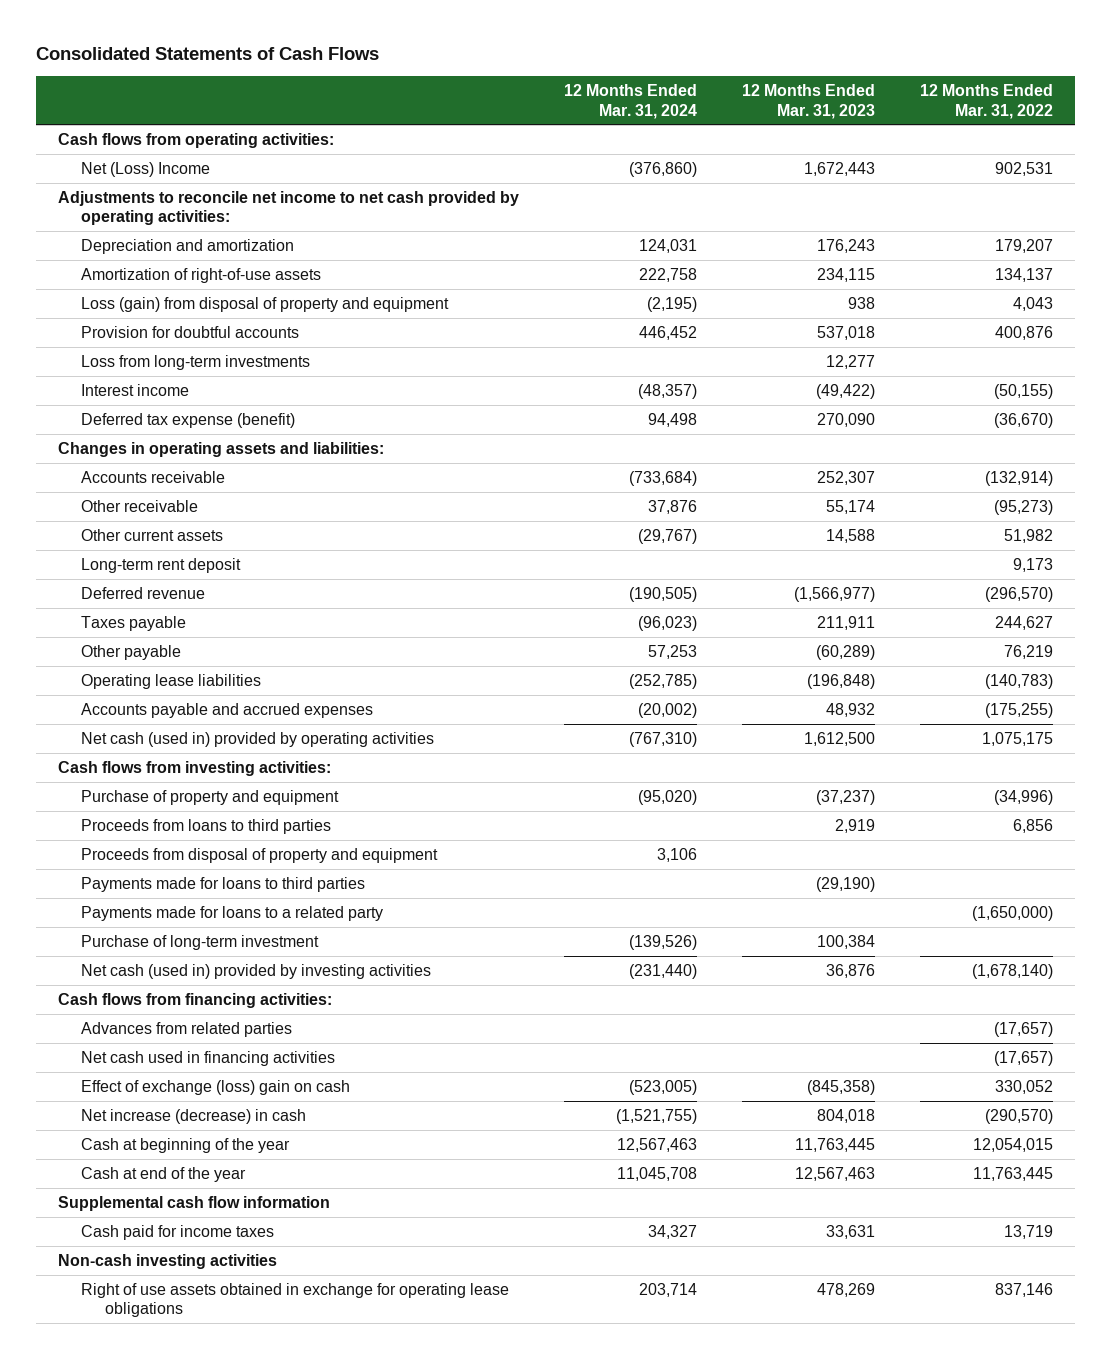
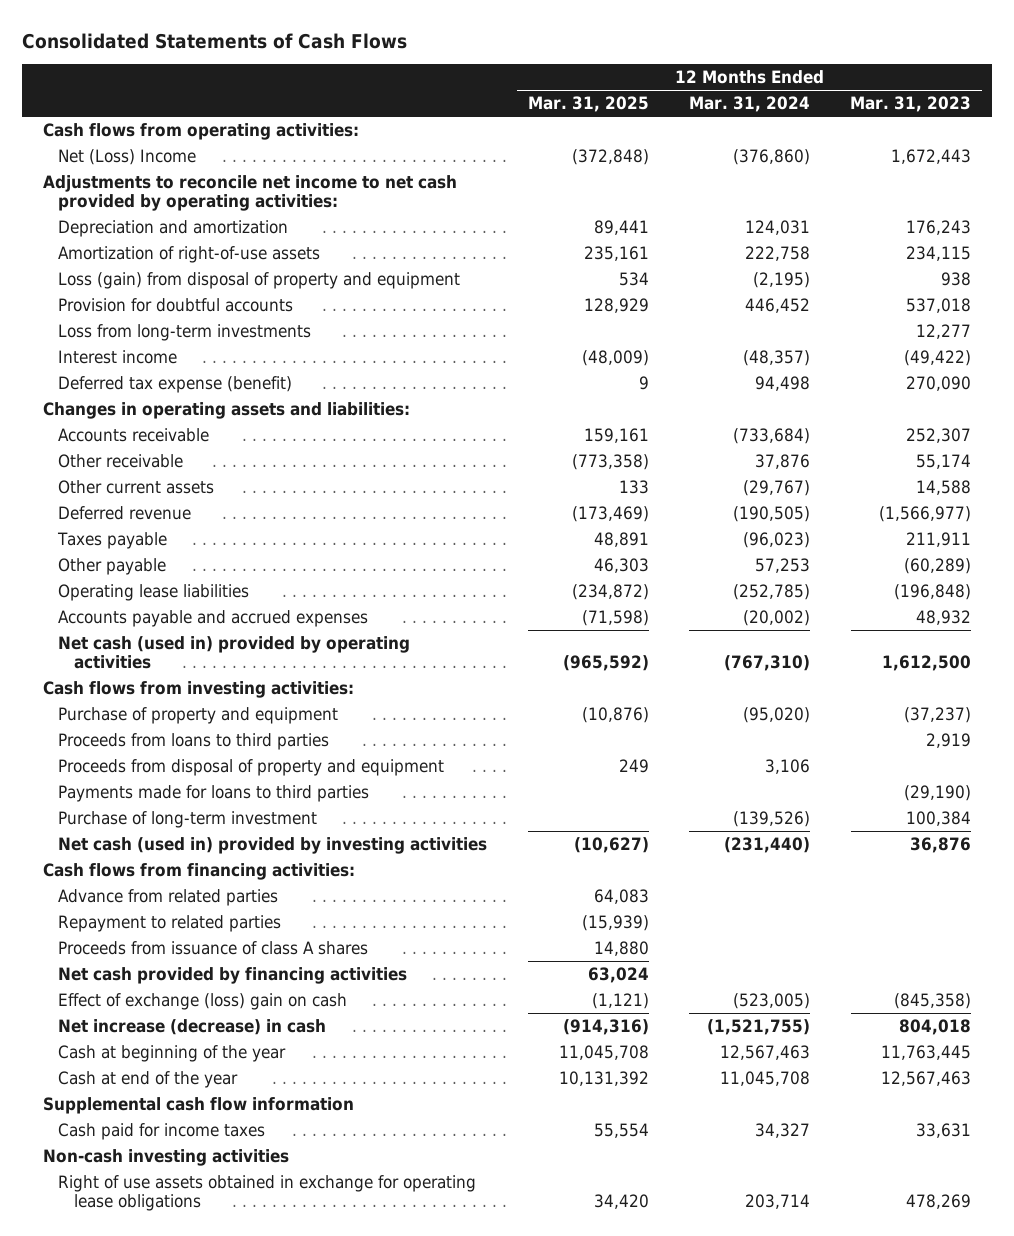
- | 12 Months Ended Mar. 31, 2024 | 12 Months Ended Mar. 31, 2023 | 12 Months Ended Mar. 31, 2022
+ | 12 Months Ended Mar. 31, 2025 | 12 Months Ended Mar. 31, 2024 | 12 Months Ended Mar. 31, 2023
- Long-term rent deposit | | | 9,173
- Payments made for loans to a related party | | | (1,650,000)
- Advances from related parties | | | (17,657)
- Net cash used in financing activities | | | (17,657)
+ Advance from related parties | 64,083 | |
+ Repayment to related parties | (15,939) | |
+ Proceeds from issuance of class A shares | 14,880 | |
+ Net cash provided by financing activities | 63,024 | |

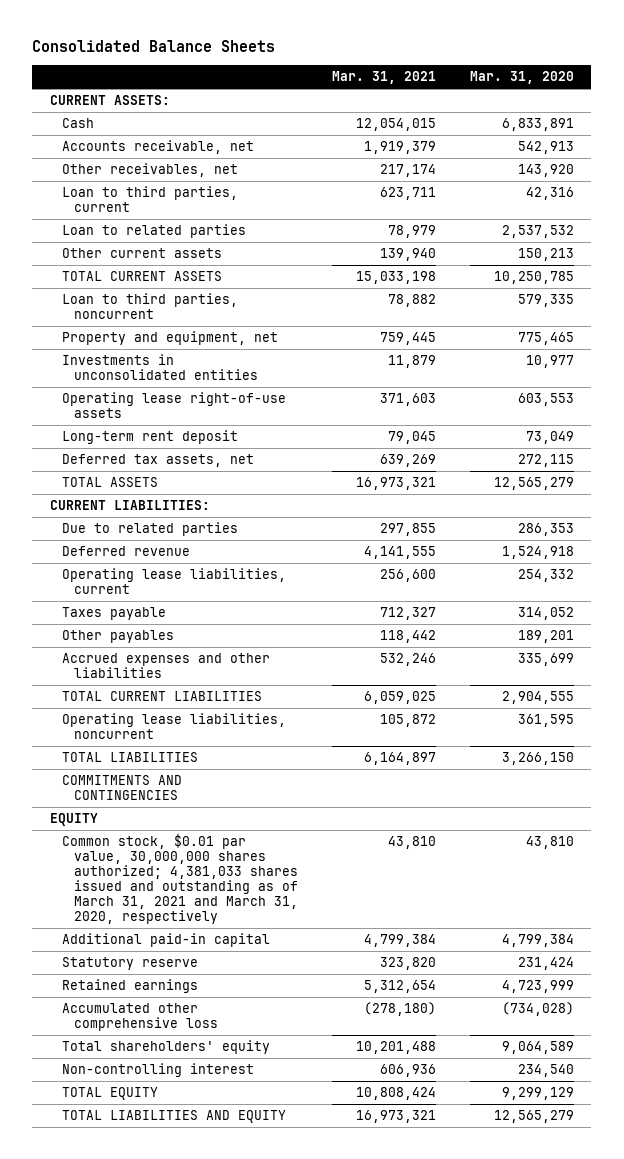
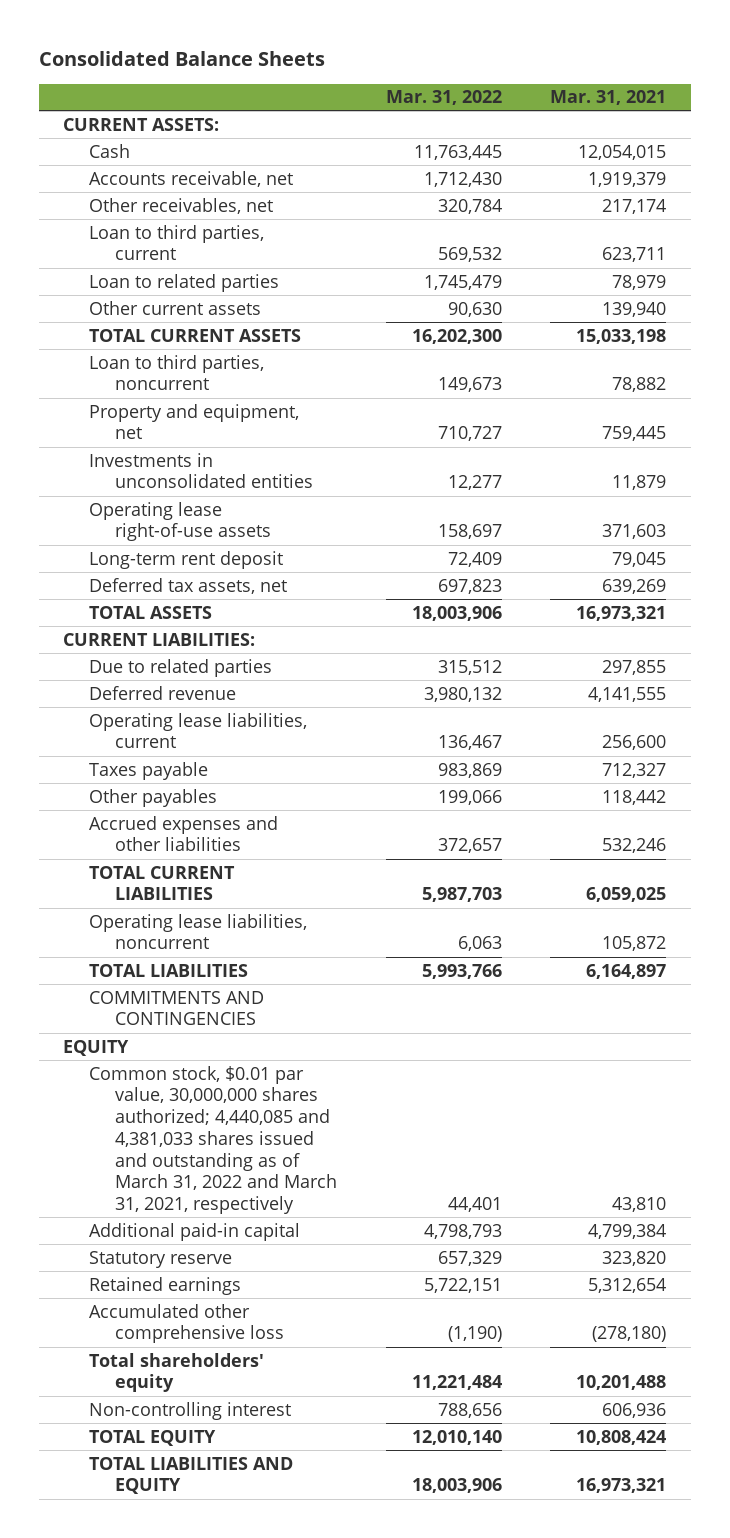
- | Mar. 31, 2021 | Mar. 31, 2020
+ | Mar. 31, 2022 | Mar. 31, 2021
- Common stock, $0.01 par value, 30,000,000 shares authorized; 4,381,033 shares issued and outstanding as of March 31, 2021 and March 31, 2020, respectively | 43,810 | 43,810
+ Common stock, $0.01 par value, 30,000,000 shares authorized; 4,440,085 and 4,381,033 shares issued and outstanding as of March 31, 2022 and March 31, 2021, respectively | 44,401 | 43,810

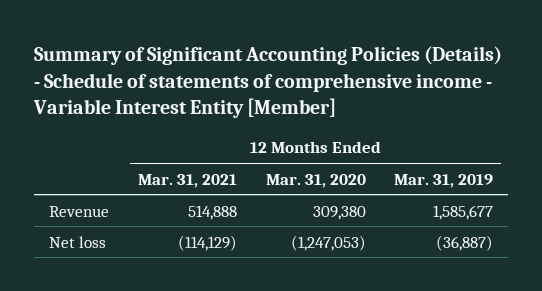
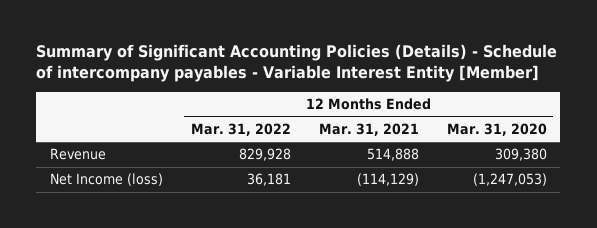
- Summary of Significant Accounting Policies (Details) - Schedule of statements of comprehensive income - Variable Interest Entity [Member]
+ Summary of Significant Accounting Policies (Details) - Schedule of intercompany payables - Variable Interest Entity [Member]
- | 12 Months Ended Mar. 31, 2021 | 12 Months Ended Mar. 31, 2020 | 12 Months Ended Mar. 31, 2019
+ | 12 Months Ended Mar. 31, 2022 | 12 Months Ended Mar. 31, 2021 | 12 Months Ended Mar. 31, 2020
- Net loss | (114,129) | (1,247,053) | (36,887)
+ Net Income (loss) | 36,181 | (114,129) | (1,247,053)

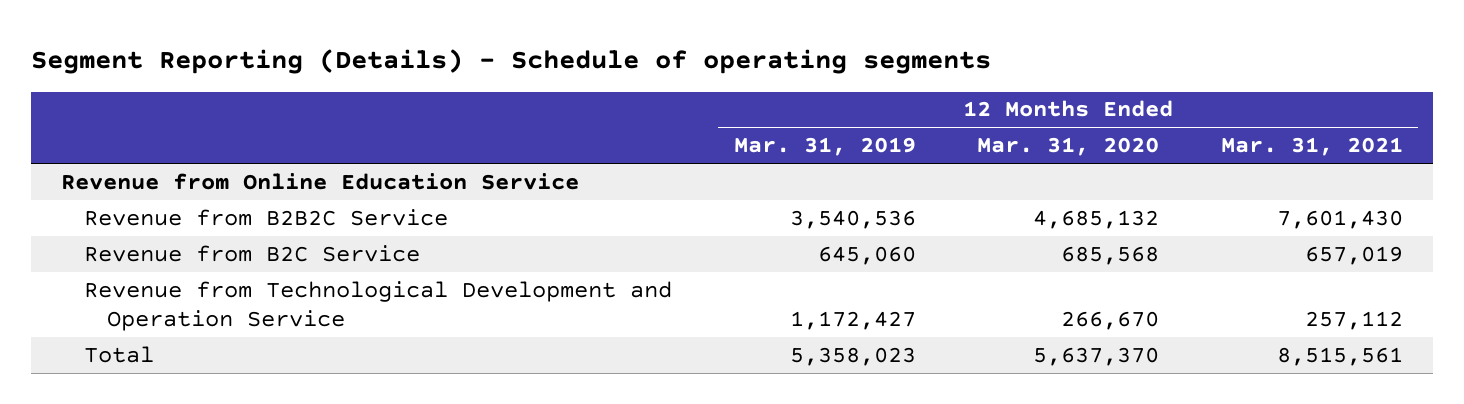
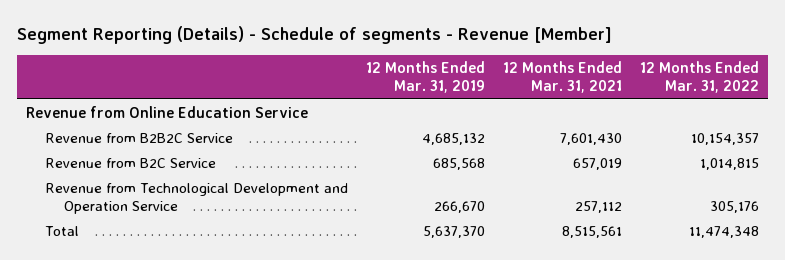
- Segment Reporting (Details) - Schedule of operating segments
+ Segment Reporting (Details) - Schedule of segments - Revenue [Member]
- | 12 Months Ended Mar. 31, 2019 | 12 Months Ended Mar. 31, 2020 | 12 Months Ended Mar. 31, 2021
+ | 12 Months Ended Mar. 31, 2019 | 12 Months Ended Mar. 31, 2021 | 12 Months Ended Mar. 31, 2022
- Revenue from B2B2C Service | 3,540,536 | 4,685,132 | 7,601,430
- Revenue from B2C Service | 645,060 | 685,568 | 657,019
- Revenue from Technological Development and Operation Service | 1,172,427 | 266,670 | 257,112
- Total | 5,358,023 | 5,637,370 | 8,515,561
+ Revenue from B2B2C Service | 4,685,132 | 7,601,430 | 10,154,357
+ Revenue from B2C Service | 685,568 | 657,019 | 1,014,815
+ Revenue from Technological Development and Operation Service | 266,670 | 257,112 | 305,176
+ Total | 5,637,370 | 8,515,561 | 11,474,348

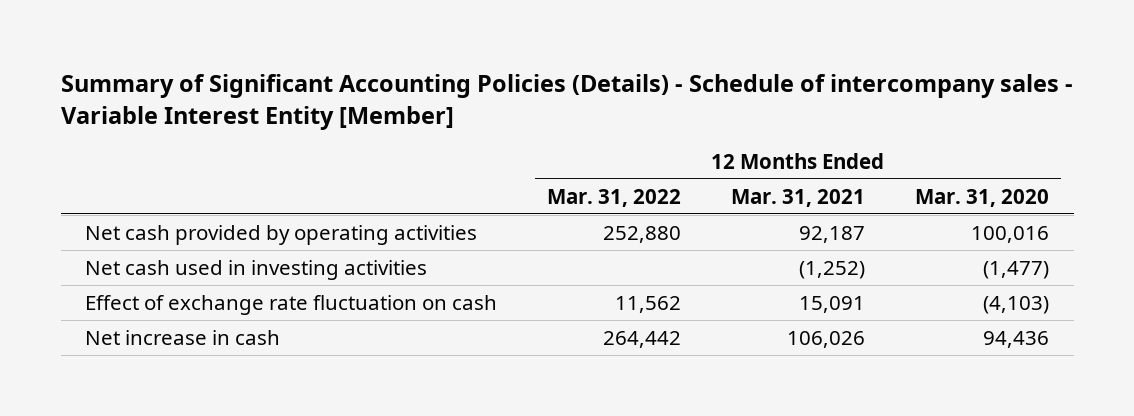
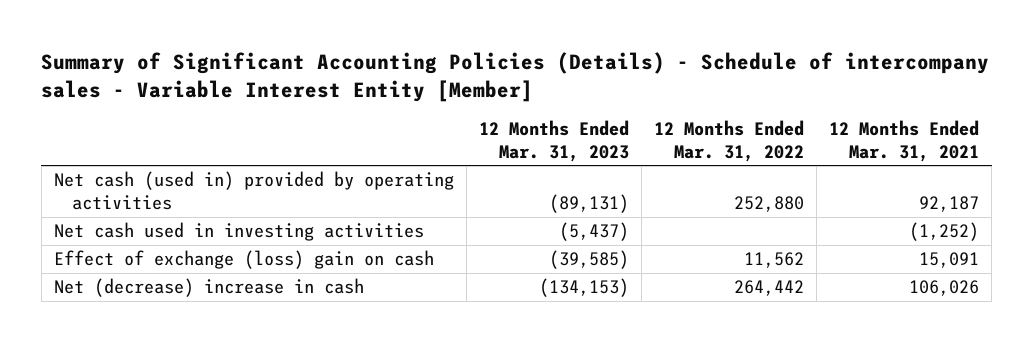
- | 12 Months Ended Mar. 31, 2022 | 12 Months Ended Mar. 31, 2021 | 12 Months Ended Mar. 31, 2020
+ | 12 Months Ended Mar. 31, 2023 | 12 Months Ended Mar. 31, 2022 | 12 Months Ended Mar. 31, 2021
- Net cash provided by operating activities | 252,880 | 92,187 | 100,016
+ Net cash (used in) provided by operating activities | (89,131) | 252,880 | 92,187
- Effect of exchange rate fluctuation on cash | 11,562 | 15,091 | (4,103)
- Net increase in cash | 264,442 | 106,026 | 94,436
+ Effect of exchange (loss) gain on cash | (39,585) | 11,562 | 15,091
+ Net (decrease) increase in cash | (134,153) | 264,442 | 106,026

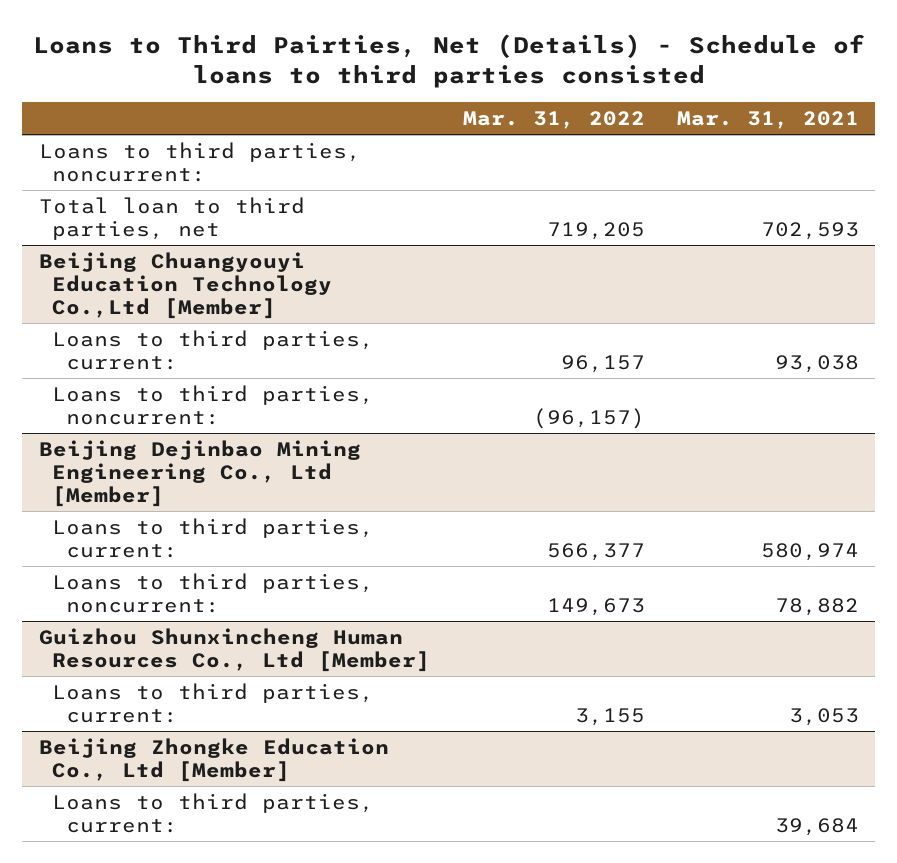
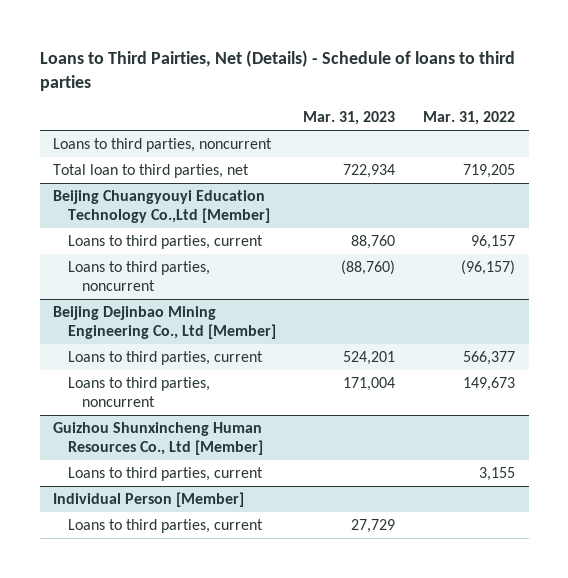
- Loans to Third Pairties, Net (Details) - Schedule of loans to third parties consisted
+ Loans to Third Pairties, Net (Details) - Schedule of loans to third parties
- | Mar. 31, 2022 | Mar. 31, 2021
+ | Mar. 31, 2023 | Mar. 31, 2022
- Loans to third parties, noncurrent:
+ Loans to third parties, noncurrent
@ Beijing Chuangyouyi Education Technology Co.,Ltd [Member]
- Loans to third parties, current: | 96,157 | 93,038
- Loans to third parties, noncurrent: | (96,157) |
+ Loans to third parties, current | 88,760 | 96,157
+ Loans to third parties, noncurrent | (88,760) | (96,157)
@ Beijing Dejinbao Mining Engineering Co., Ltd [Member]
- Loans to third parties, current: | 566,377 | 580,974
- Loans to third parties, noncurrent: | 149,673 | 78,882
+ Loans to third parties, current | 524,201 | 566,377
+ Loans to third parties, noncurrent | 171,004 | 149,673
@ Guizhou Shunxincheng Human Resources Co., Ltd [Member]
- Loans to third parties, current: | 3,155 | 3,053
- Beijing Zhongke Education Co., Ltd [Member]
- Loans to third parties, current: | | 39,684
@ Guizhou Shunxincheng Human Resources Co., Ltd [Member]
+ Loans to third parties, current | | 3,155
+ Individual Person [Member]
+ Loans to third parties, current | 27,729 |

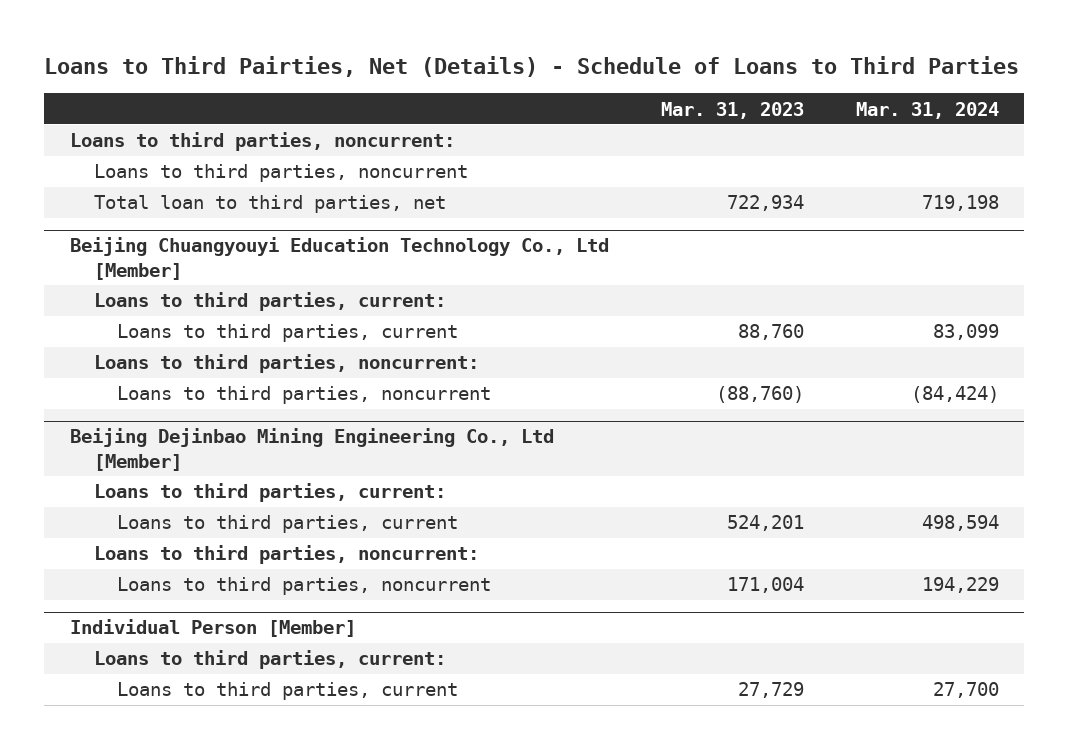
- Loans to Third Pairties, Net (Details) - Schedule of loans to third parties
+ Loans to Third Pairties, Net (Details) - Schedule of Loans to Third Parties
- | Mar. 31, 2023 | Mar. 31, 2022
+ | Mar. 31, 2023 | Mar. 31, 2024
+ Loans to third parties, noncurrent:
- Beijing Chuangyouyi Education Technology Co.,Ltd [Member]
+ Beijing Chuangyouyi Education Technology Co., Ltd [Member]
+ Loans to third parties, current:
+ Loans to third parties, noncurrent:
@ Beijing Dejinbao Mining Engineering Co., Ltd [Member]
+ Loans to third parties, current:
+ Loans to third parties, noncurrent:
- Guizhou Shunxincheng Human Resources Co., Ltd [Member]
- Loans to third parties, current | | 3,155
@ Individual Person [Member]
+ Loans to third parties, current:

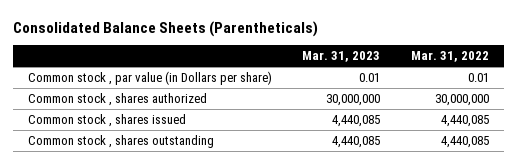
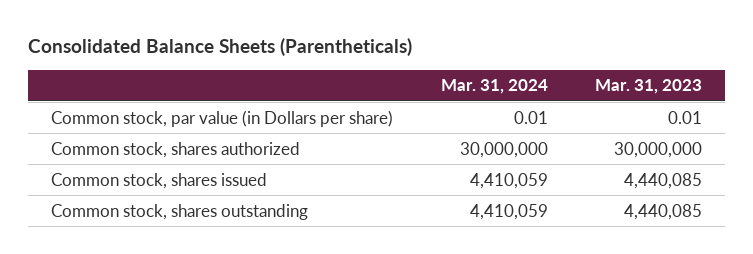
- | Mar. 31, 2023 | Mar. 31, 2022
+ | Mar. 31, 2024 | Mar. 31, 2023
- Common stock , par value (in Dollars per share) | 0.01 | 0.01
- Common stock , shares authorized | 30,000,000 | 30,000,000
- Common stock , shares issued | 4,440,085 | 4,440,085
- Common stock , shares outstanding | 4,440,085 | 4,440,085
+ Common stock, par value (in Dollars per share) | 0.01 | 0.01
+ Common stock, shares authorized | 30,000,000 | 30,000,000
+ Common stock, shares issued | 4,410,059 | 4,440,085
+ Common stock, shares outstanding | 4,410,059 | 4,440,085

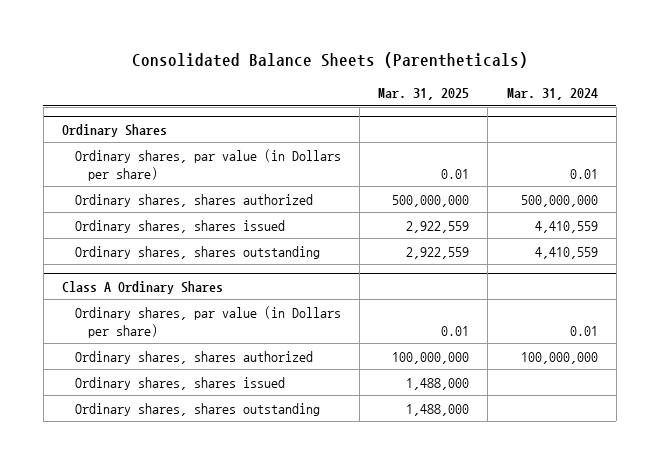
- | Mar. 31, 2024 | Mar. 31, 2023
+ | Mar. 31, 2025 | Mar. 31, 2024
- Common stock, par value (in Dollars per share) | 0.01 | 0.01
- Common stock, shares authorized | 30,000,000 | 30,000,000
- Common stock, shares issued | 4,410,059 | 4,440,085
- Common stock, shares outstanding | 4,410,059 | 4,440,085
+ Ordinary Shares
+ Ordinary shares, par value (in Dollars per share) | 0.01 | 0.01
+ Ordinary shares, shares authorized | 500,000,000 | 500,000,000
+ Ordinary shares, shares issued | 2,922,559 | 4,410,559
+ Ordinary shares, shares outstanding | 2,922,559 | 4,410,559
+ Class A Ordinary Shares
+ Ordinary shares, par value (in Dollars per share) | 0.01 | 0.01
+ Ordinary shares, shares authorized | 100,000,000 | 100,000,000
+ Ordinary shares, shares issued | 1,488,000 |
+ Ordinary shares, shares outstanding | 1,488,000 |

